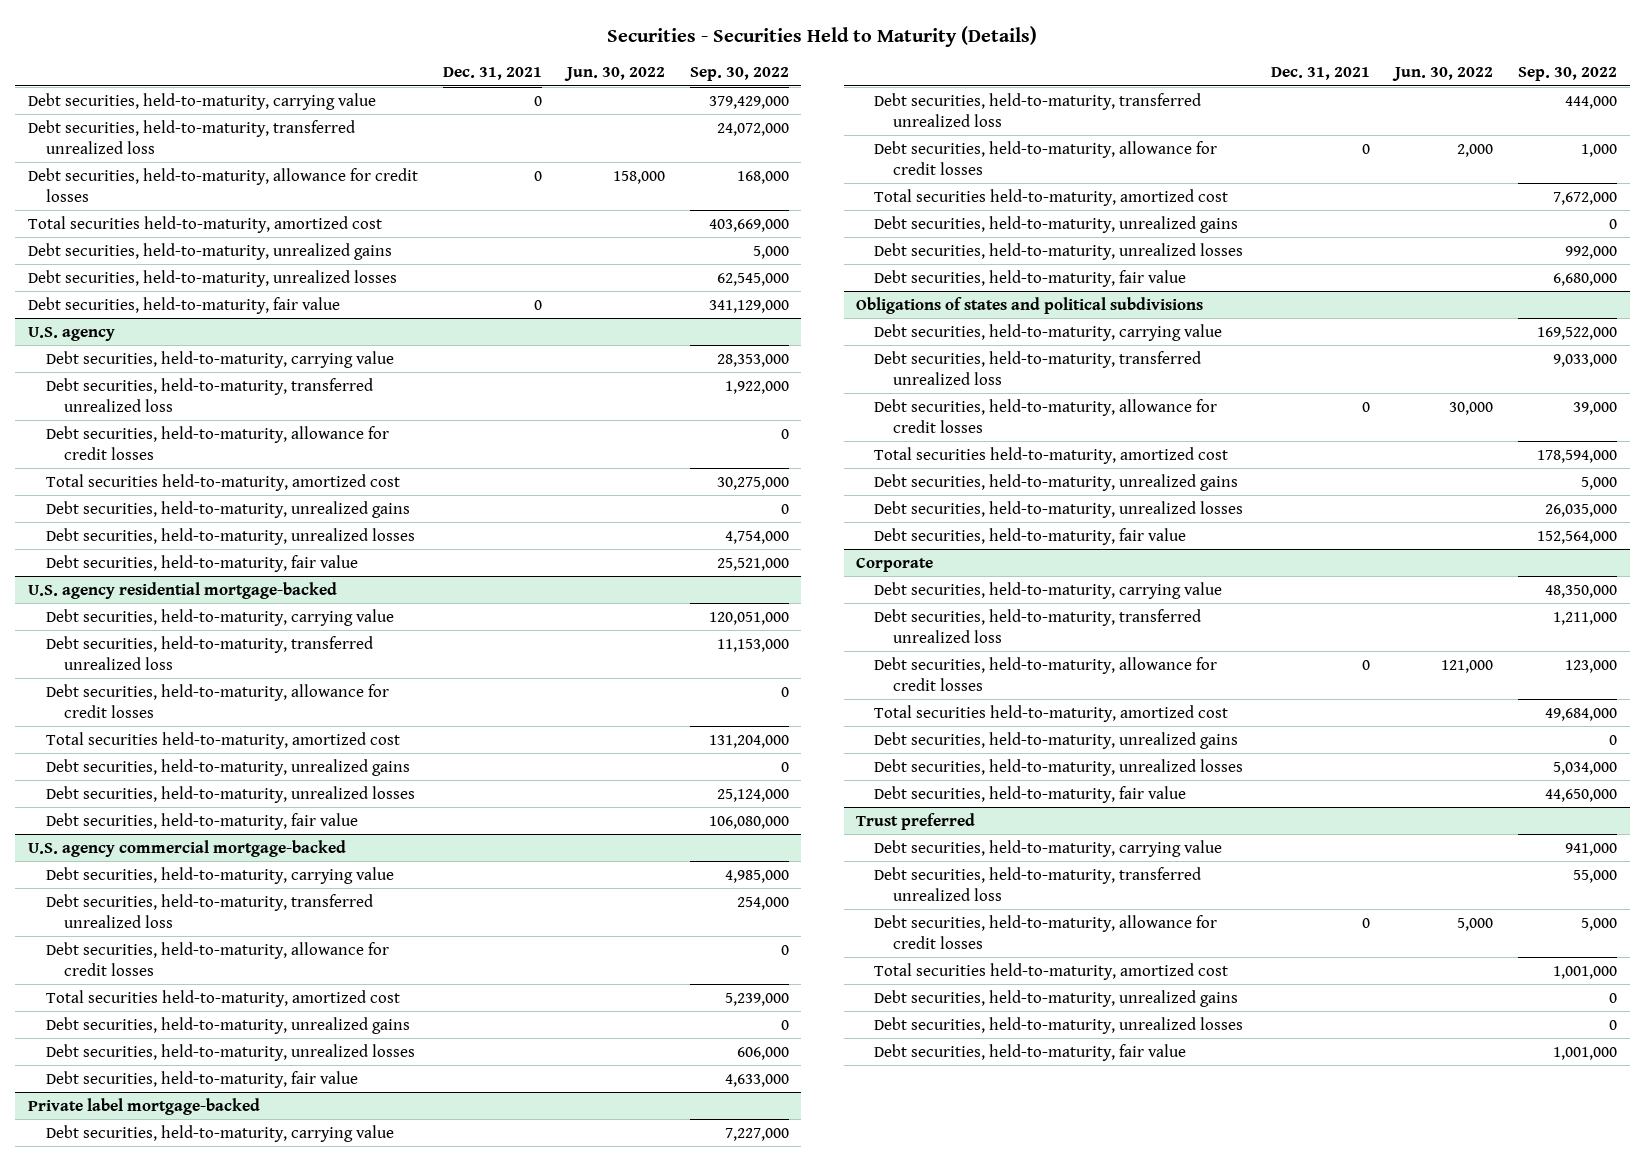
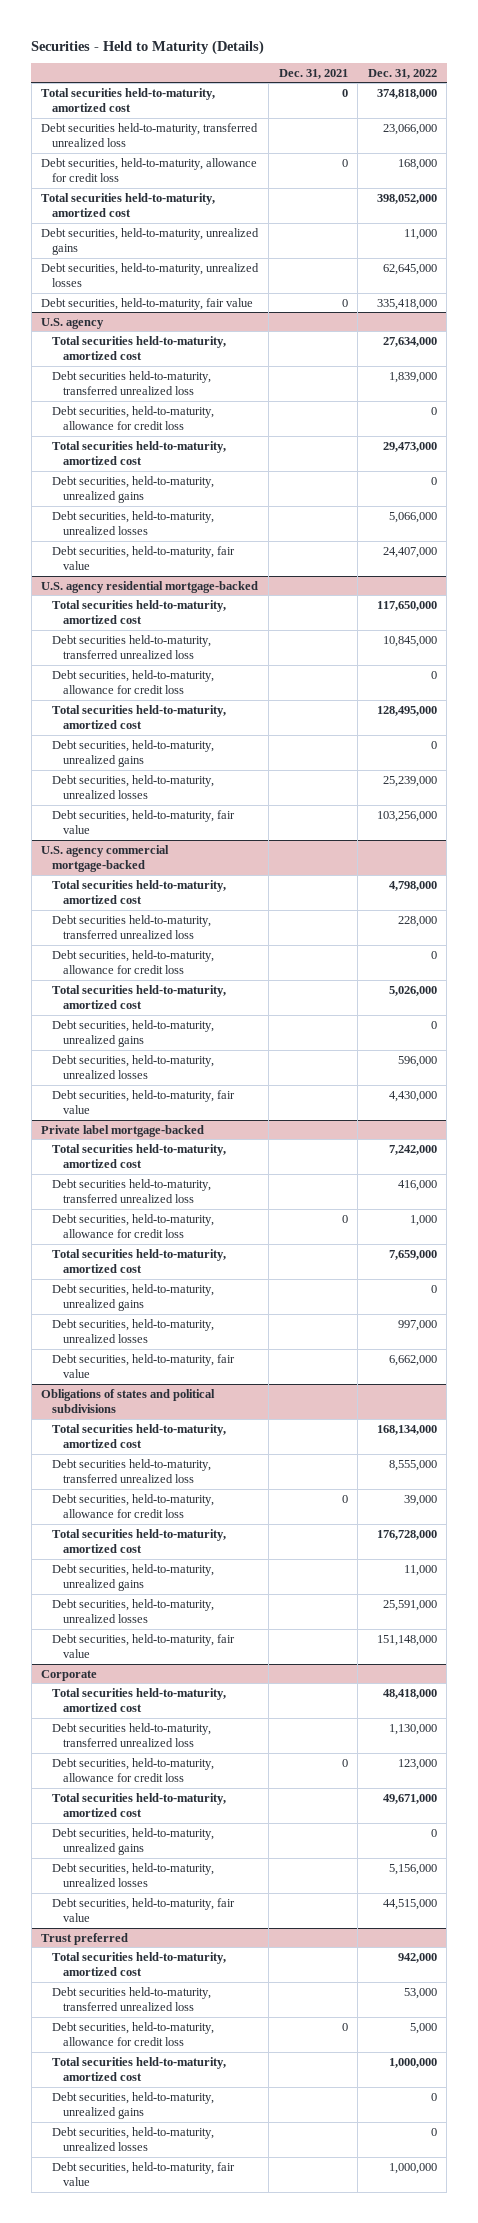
- Securities - Securities Held to Maturity (Details)
+ Securities - Held to Maturity (Details)
- | Dec. 31, 2021 | Jun. 30, 2022 | Sep. 30, 2022
+ | Dec. 31, 2021 | Dec. 31, 2022
- Debt securities, held-to-maturity, carrying value | 0 | | 379,429,000
- Debt securities, held-to-maturity, transferred unrealized loss | | | 24,072,000
- Debt securities, held-to-maturity, allowance for credit losses | 0 | 158,000 | 168,000
+ Total securities held-to-maturity, amortized cost | 0 | 374,818,000
+ Debt securities held-to-maturity, transferred unrealized loss | | 23,066,000
+ Debt securities, held-to-maturity, allowance for credit loss | 0 | 168,000
@ U.S. agency
- Debt securities, held-to-maturity, carrying value | | | 28,353,000
- Debt securities, held-to-maturity, transferred unrealized loss | | | 1,922,000
- Debt securities, held-to-maturity, allowance for credit losses | | | 0
+ Debt securities held-to-maturity, transferred unrealized loss | | 1,839,000
+ Debt securities, held-to-maturity, allowance for credit loss | | 0
+ Total securities held-to-maturity, amortized cost | | 29,473,000
@ U.S. agency residential mortgage-backed
- Debt securities, held-to-maturity, carrying value | | | 120,051,000
- Debt securities, held-to-maturity, transferred unrealized loss | | | 11,153,000
- Debt securities, held-to-maturity, allowance for credit losses | | | 0
+ Debt securities held-to-maturity, transferred unrealized loss | | 10,845,000
+ Debt securities, held-to-maturity, allowance for credit loss | | 0
+ Total securities held-to-maturity, amortized cost | | 128,495,000
@ U.S. agency commercial mortgage-backed
- Debt securities, held-to-maturity, carrying value | | | 4,985,000
- Debt securities, held-to-maturity, transferred unrealized loss | | | 254,000
- Debt securities, held-to-maturity, allowance for credit losses | | | 0
+ Debt securities held-to-maturity, transferred unrealized loss | | 228,000
+ Debt securities, held-to-maturity, allowance for credit loss | | 0
+ Total securities held-to-maturity, amortized cost | | 5,026,000
@ Private label mortgage-backed
- Debt securities, held-to-maturity, carrying value | | | 7,227,000
- Debt securities, held-to-maturity, transferred unrealized loss | | | 444,000
- Debt securities, held-to-maturity, allowance for credit losses | 0 | 2,000 | 1,000
+ Debt securities held-to-maturity, transferred unrealized loss | | 416,000
+ Debt securities, held-to-maturity, allowance for credit loss | 0 | 1,000
+ Total securities held-to-maturity, amortized cost | | 7,659,000
@ Obligations of states and political subdivisions
- Debt securities, held-to-maturity, carrying value | | | 169,522,000
- Debt securities, held-to-maturity, transferred unrealized loss | | | 9,033,000
- Debt securities, held-to-maturity, allowance for credit losses | 0 | 30,000 | 39,000
+ Debt securities held-to-maturity, transferred unrealized loss | | 8,555,000
+ Debt securities, held-to-maturity, allowance for credit loss | 0 | 39,000
+ Total securities held-to-maturity, amortized cost | | 176,728,000
@ Corporate
- Debt securities, held-to-maturity, carrying value | | | 48,350,000
- Debt securities, held-to-maturity, transferred unrealized loss | | | 1,211,000
- Debt securities, held-to-maturity, allowance for credit losses | 0 | 121,000 | 123,000
+ Debt securities held-to-maturity, transferred unrealized loss | | 1,130,000
+ Debt securities, held-to-maturity, allowance for credit loss | 0 | 123,000
+ Total securities held-to-maturity, amortized cost | | 49,671,000
@ Trust preferred
- Debt securities, held-to-maturity, carrying value | | | 941,000
- Debt securities, held-to-maturity, transferred unrealized loss | | | 55,000
- Debt securities, held-to-maturity, allowance for credit losses | 0 | 5,000 | 5,000
+ Debt securities held-to-maturity, transferred unrealized loss | | 53,000
+ Debt securities, held-to-maturity, allowance for credit loss | 0 | 5,000
+ Total securities held-to-maturity, amortized cost | | 1,000,000

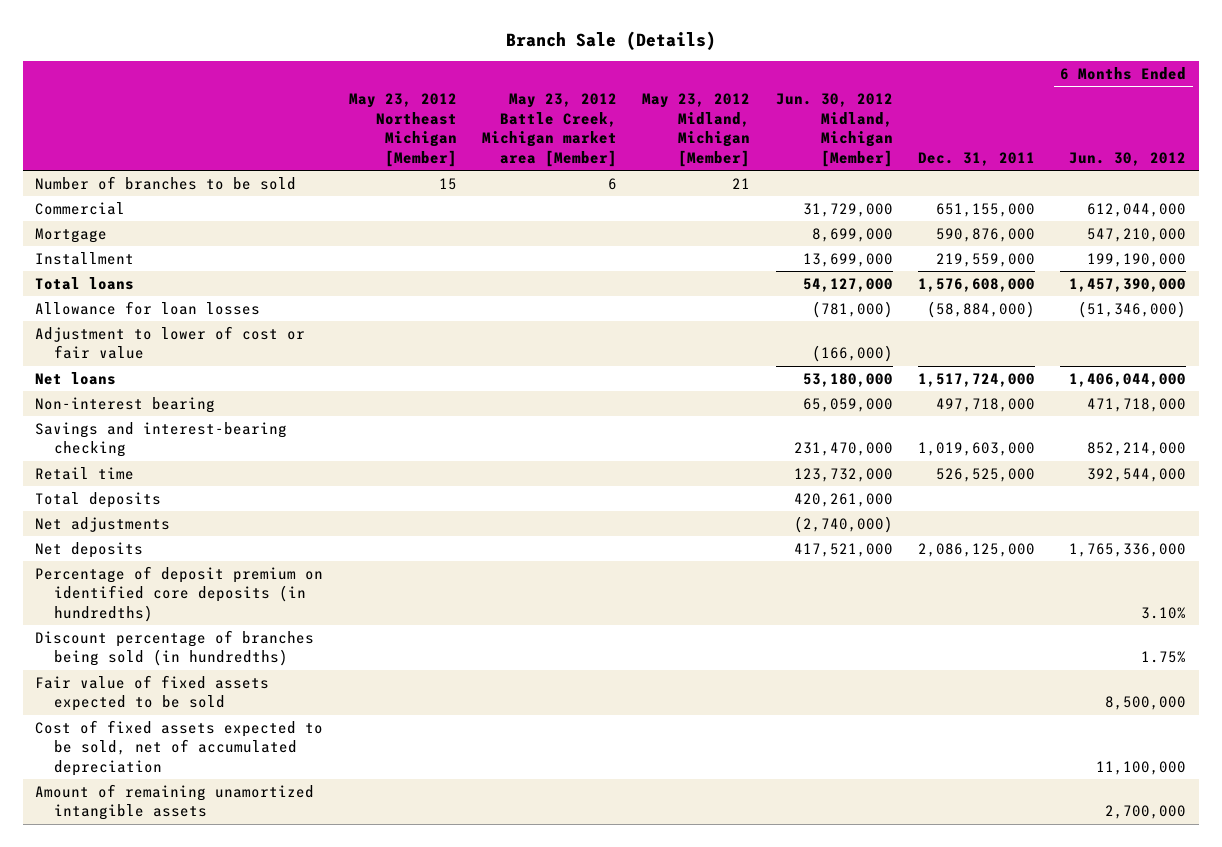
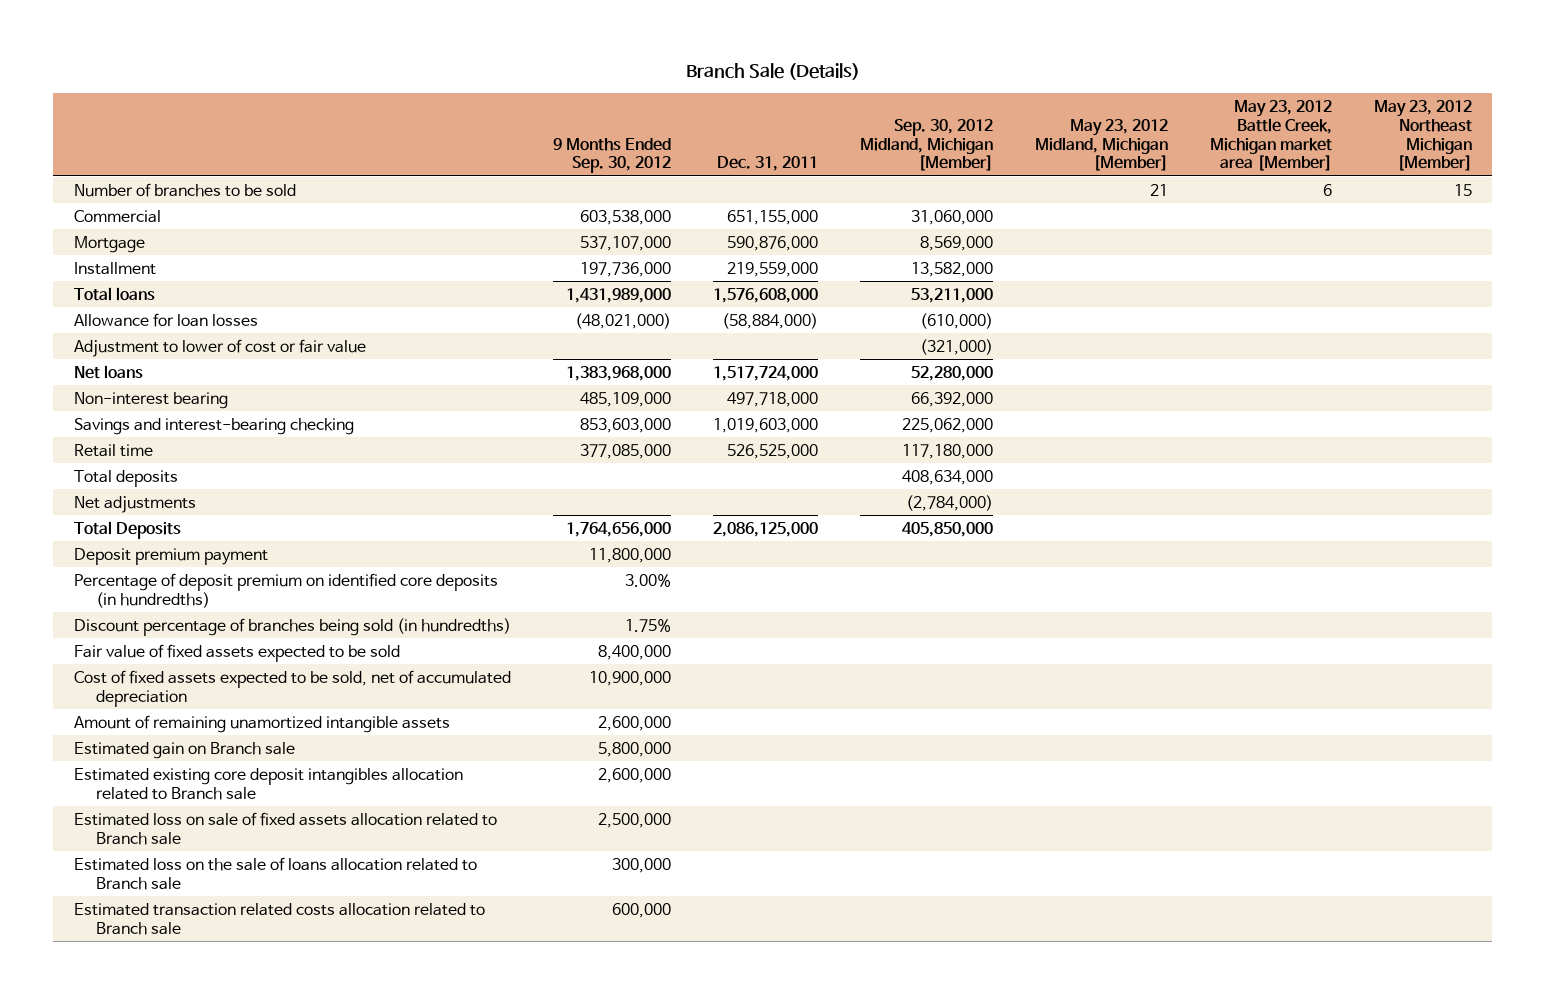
- | May 23, 2012 Northeast Michigan [Member] | May 23, 2012 Battle Creek, Michigan market area [Member] | May 23, 2012 Midland, Michigan [Member] | Jun. 30, 2012 Midland, Michigan [Member] | Dec. 31, 2011 | 6 Months Ended Jun. 30, 2012
+ | 9 Months Ended Sep. 30, 2012 | Dec. 31, 2011 | Sep. 30, 2012 Midland, Michigan [Member] | May 23, 2012 Midland, Michigan [Member] | May 23, 2012 Battle Creek, Michigan market area [Member] | May 23, 2012 Northeast Michigan [Member]
- Net deposits | | | | 417,521,000 | 2,086,125,000 | 1,765,336,000
+ Total Deposits | 1,764,656,000 | 2,086,125,000 | 405,850,000 | | |
+ Deposit premium payment | 11,800,000 | | | | |
+ Estimated gain on Branch sale | 5,800,000 | | | | |
+ Estimated existing core deposit intangibles allocation related to Branch sale | 2,600,000 | | | | |
+ Estimated loss on sale of fixed assets allocation related to Branch sale | 2,500,000 | | | | |
+ Estimated loss on the sale of loans allocation related to Branch sale | 300,000 | | | | |
+ Estimated transaction related costs allocation related to Branch sale | 600,000 | | | | |

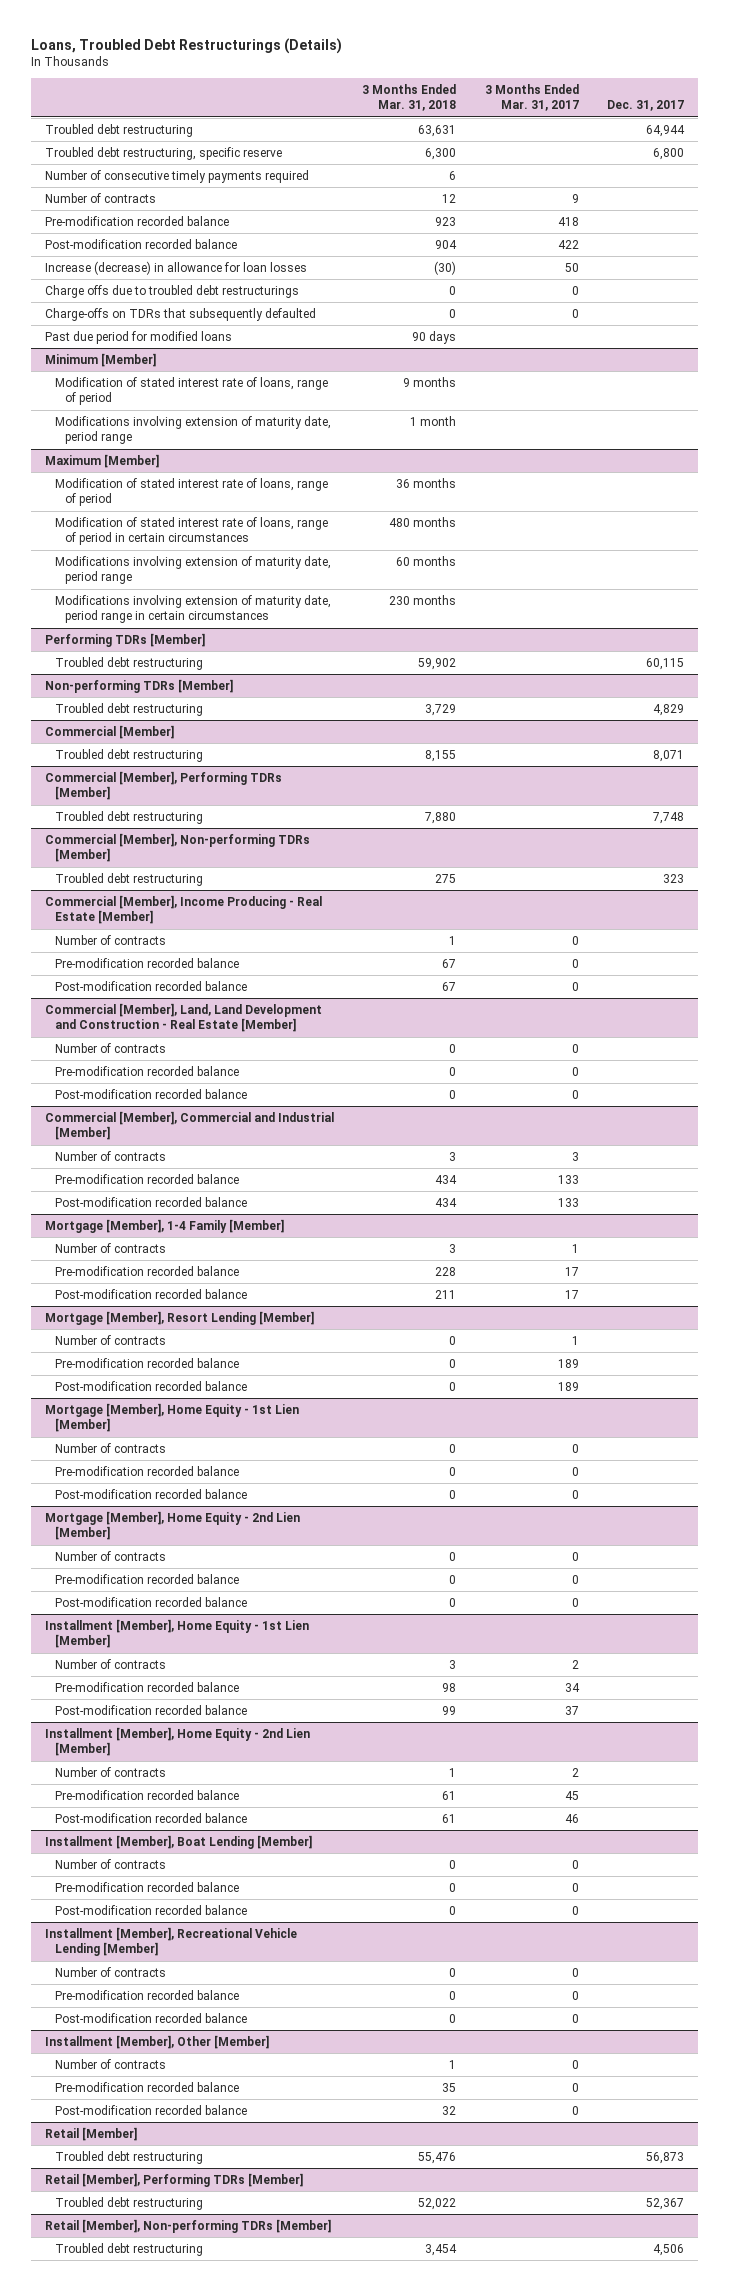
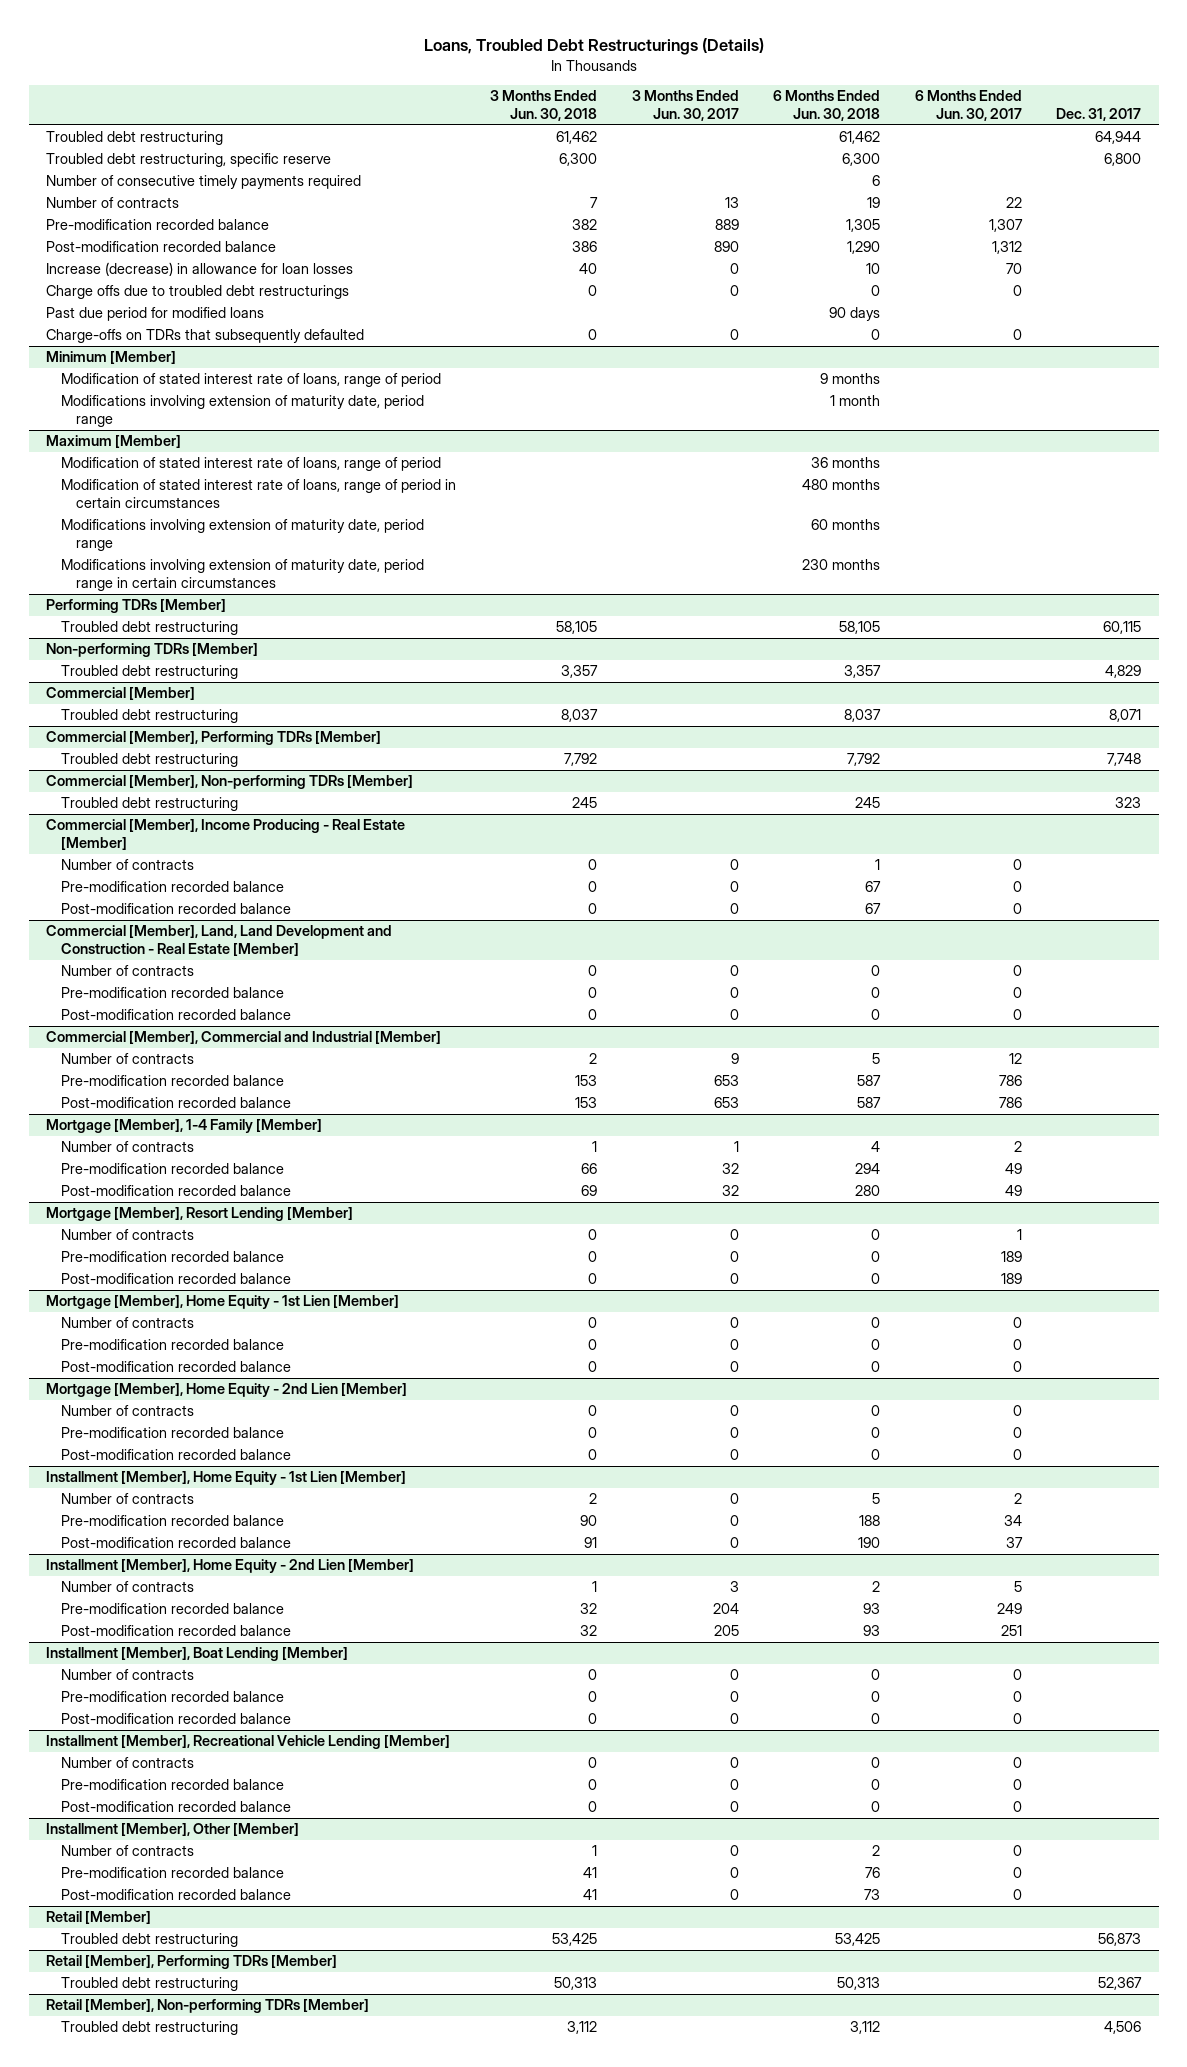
- | 3 Months Ended Mar. 31, 2018 | 3 Months Ended Mar. 31, 2017 | Dec. 31, 2017
+ | 3 Months Ended Jun. 30, 2018 | 3 Months Ended Jun. 30, 2017 | 6 Months Ended Jun. 30, 2018 | 6 Months Ended Jun. 30, 2017 | Dec. 31, 2017
moved down: Charge-offs on TDRs that subsequently defaulted | 0 | 0 | 0 | 0 |

